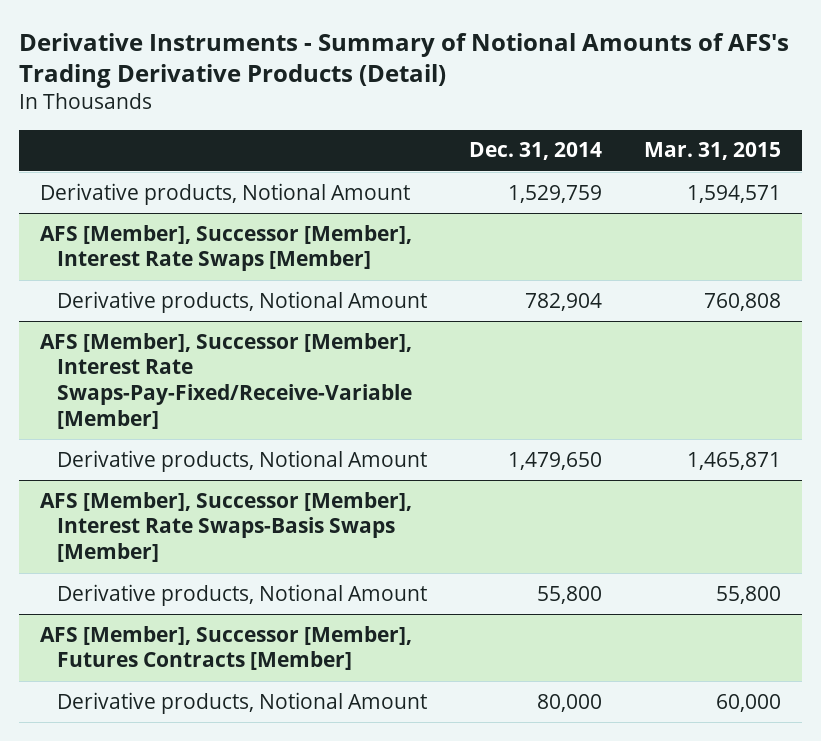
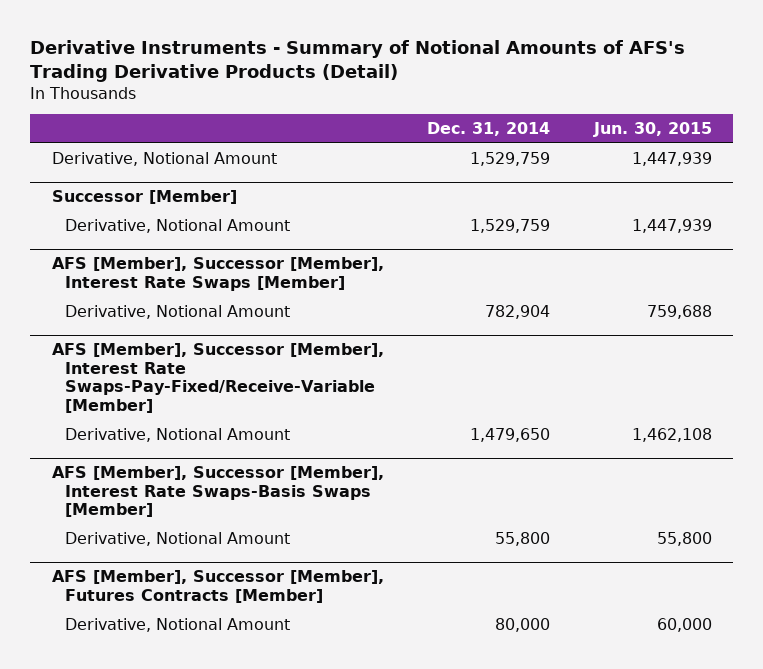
- | Dec. 31, 2014 | Mar. 31, 2015
+ | Dec. 31, 2014 | Jun. 30, 2015
- Derivative products, Notional Amount | 1,529,759 | 1,594,571
+ Derivative, Notional Amount | 1,529,759 | 1,447,939
+ Successor [Member]
+ Derivative, Notional Amount | 1,529,759 | 1,447,939
@ AFS [Member], Successor [Member], Interest Rate Swaps [Member]
- Derivative products, Notional Amount | 782,904 | 760,808
+ Derivative, Notional Amount | 782,904 | 759,688
@ AFS [Member], Successor [Member], Interest Rate Swaps-Pay-Fixed/Receive-Variable [Member]
- Derivative products, Notional Amount | 1,479,650 | 1,465,871
+ Derivative, Notional Amount | 1,479,650 | 1,462,108
@ AFS [Member], Successor [Member], Interest Rate Swaps-Basis Swaps [Member]
- Derivative products, Notional Amount | 55,800 | 55,800
+ Derivative, Notional Amount | 55,800 | 55,800
@ AFS [Member], Successor [Member], Futures Contracts [Member]
- Derivative products, Notional Amount | 80,000 | 60,000
+ Derivative, Notional Amount | 80,000 | 60,000

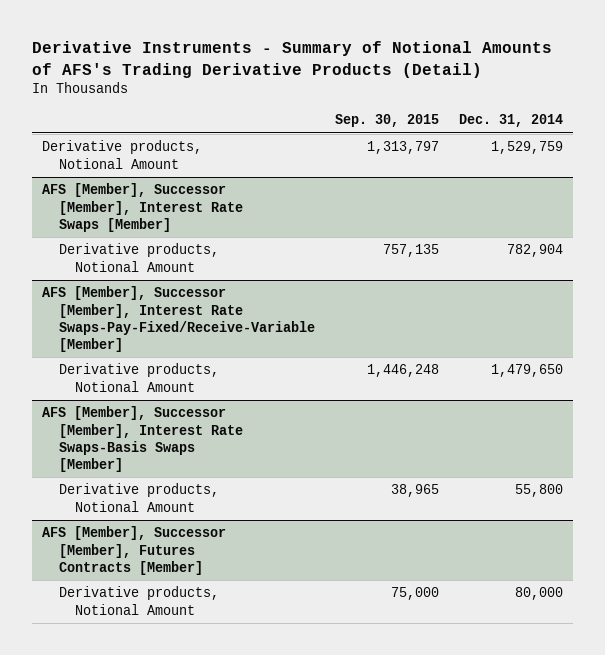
- | Dec. 31, 2014 | Jun. 30, 2015
+ | Sep. 30, 2015 | Dec. 31, 2014
- Derivative, Notional Amount | 1,529,759 | 1,447,939
- Successor [Member]
- Derivative, Notional Amount | 1,529,759 | 1,447,939
+ Derivative products, Notional Amount | 1,313,797 | 1,529,759
@ AFS [Member], Successor [Member], Interest Rate Swaps [Member]
- Derivative, Notional Amount | 782,904 | 759,688
+ Derivative products, Notional Amount | 757,135 | 782,904
@ AFS [Member], Successor [Member], Interest Rate Swaps-Pay-Fixed/Receive-Variable [Member]
- Derivative, Notional Amount | 1,479,650 | 1,462,108
+ Derivative products, Notional Amount | 1,446,248 | 1,479,650
@ AFS [Member], Successor [Member], Interest Rate Swaps-Basis Swaps [Member]
- Derivative, Notional Amount | 55,800 | 55,800
+ Derivative products, Notional Amount | 38,965 | 55,800
@ AFS [Member], Successor [Member], Futures Contracts [Member]
- Derivative, Notional Amount | 80,000 | 60,000
+ Derivative products, Notional Amount | 75,000 | 80,000

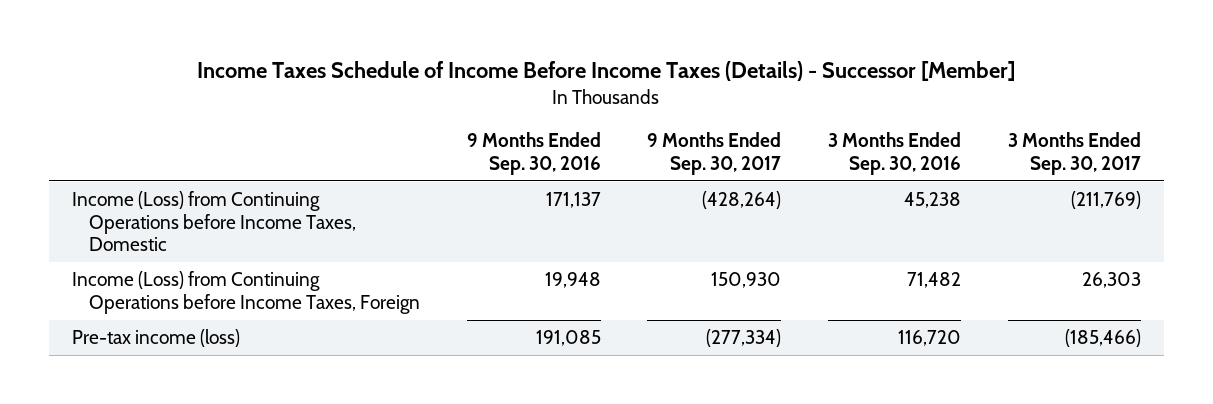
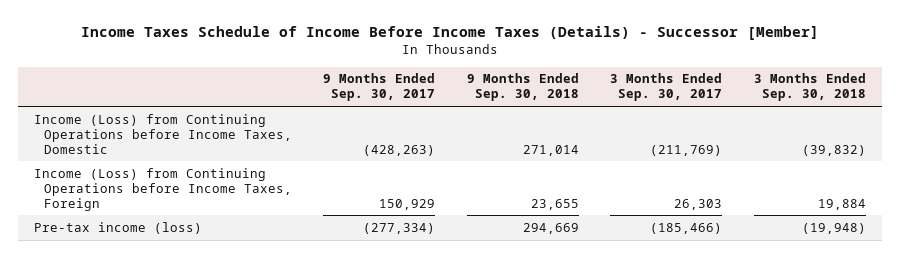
- | 9 Months Ended Sep. 30, 2016 | 9 Months Ended Sep. 30, 2017 | 3 Months Ended Sep. 30, 2016 | 3 Months Ended Sep. 30, 2017
+ | 9 Months Ended Sep. 30, 2017 | 9 Months Ended Sep. 30, 2018 | 3 Months Ended Sep. 30, 2017 | 3 Months Ended Sep. 30, 2018
- Income (Loss) from Continuing Operations before Income Taxes, Domestic | 171,137 | (428,264) | 45,238 | (211,769)
- Income (Loss) from Continuing Operations before Income Taxes, Foreign | 19,948 | 150,930 | 71,482 | 26,303
+ Income (Loss) from Continuing Operations before Income Taxes, Domestic | (428,263) | 271,014 | (211,769) | (39,832)
+ Income (Loss) from Continuing Operations before Income Taxes, Foreign | 150,929 | 23,655 | 26,303 | 19,884

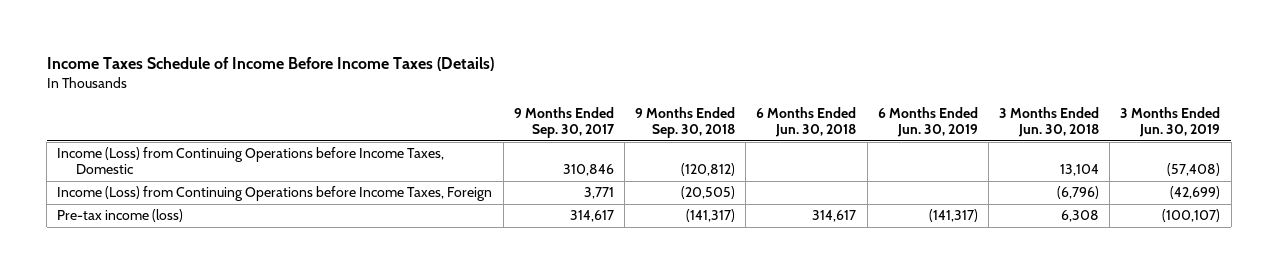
- Income Taxes Schedule of Income Before Income Taxes (Details) - Successor [Member]
+ Income Taxes Schedule of Income Before Income Taxes (Details)
- | 9 Months Ended Sep. 30, 2017 | 9 Months Ended Sep. 30, 2018 | 3 Months Ended Sep. 30, 2017 | 3 Months Ended Sep. 30, 2018
+ | 9 Months Ended Sep. 30, 2017 | 9 Months Ended Sep. 30, 2018 | 6 Months Ended Jun. 30, 2018 | 6 Months Ended Jun. 30, 2019 | 3 Months Ended Jun. 30, 2018 | 3 Months Ended Jun. 30, 2019
- Income (Loss) from Continuing Operations before Income Taxes, Domestic | (428,263) | 271,014 | (211,769) | (39,832)
- Income (Loss) from Continuing Operations before Income Taxes, Foreign | 150,929 | 23,655 | 26,303 | 19,884
- Pre-tax income (loss) | (277,334) | 294,669 | (185,466) | (19,948)
+ Income (Loss) from Continuing Operations before Income Taxes, Domestic | 310,846 | (120,812) | | | 13,104 | (57,408)
+ Income (Loss) from Continuing Operations before Income Taxes, Foreign | 3,771 | (20,505) | | | (6,796) | (42,699)
+ Pre-tax income (loss) | 314,617 | (141,317) | 314,617 | (141,317) | 6,308 | (100,107)

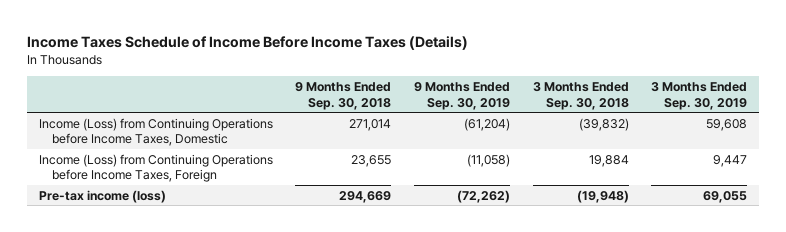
- | 9 Months Ended Sep. 30, 2017 | 9 Months Ended Sep. 30, 2018 | 6 Months Ended Jun. 30, 2018 | 6 Months Ended Jun. 30, 2019 | 3 Months Ended Jun. 30, 2018 | 3 Months Ended Jun. 30, 2019
+ | 9 Months Ended Sep. 30, 2018 | 9 Months Ended Sep. 30, 2019 | 3 Months Ended Sep. 30, 2018 | 3 Months Ended Sep. 30, 2019
- Income (Loss) from Continuing Operations before Income Taxes, Domestic | 310,846 | (120,812) | | | 13,104 | (57,408)
- Income (Loss) from Continuing Operations before Income Taxes, Foreign | 3,771 | (20,505) | | | (6,796) | (42,699)
- Pre-tax income (loss) | 314,617 | (141,317) | 314,617 | (141,317) | 6,308 | (100,107)
+ Income (Loss) from Continuing Operations before Income Taxes, Domestic | 271,014 | (61,204) | (39,832) | 59,608
+ Income (Loss) from Continuing Operations before Income Taxes, Foreign | 23,655 | (11,058) | 19,884 | 9,447
+ Pre-tax income (loss) | 294,669 | (72,262) | (19,948) | 69,055

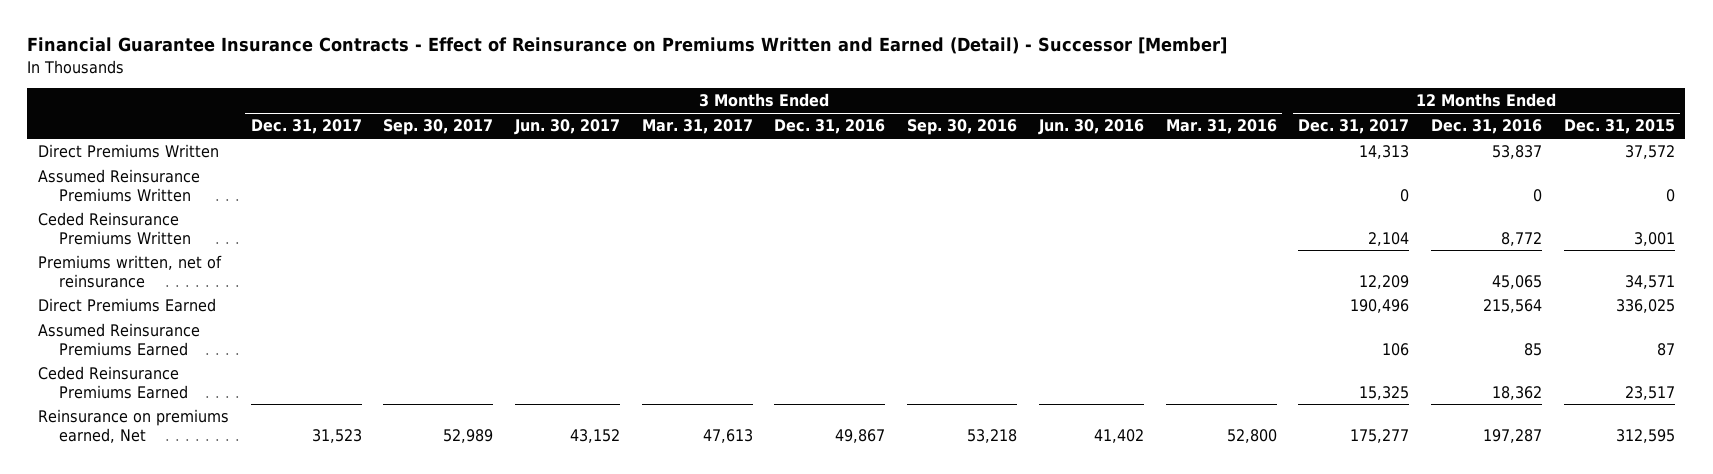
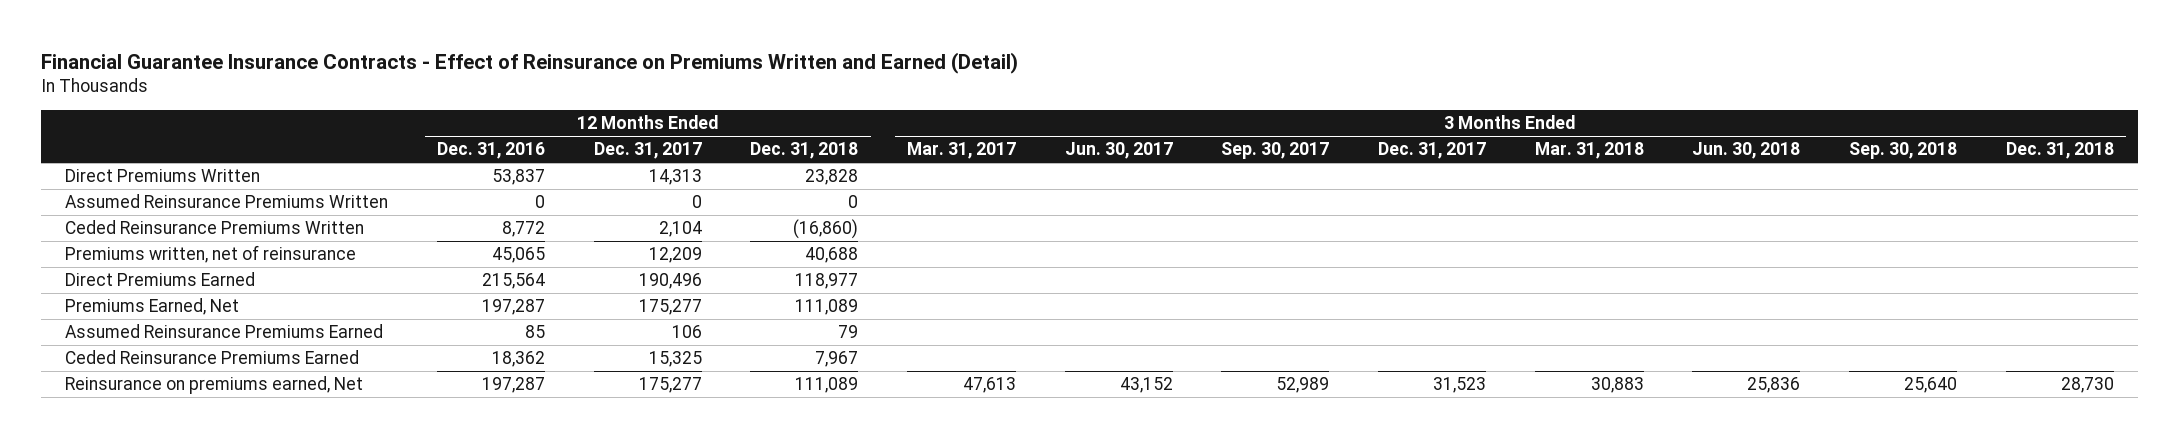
- Financial Guarantee Insurance Contracts - Effect of Reinsurance on Premiums Written and Earned (Detail) - Successor [Member]
+ Financial Guarantee Insurance Contracts - Effect of Reinsurance on Premiums Written and Earned (Detail)
- | 3 Months Ended Dec. 31, 2017 | 3 Months Ended Sep. 30, 2017 | 3 Months Ended Jun. 30, 2017 | 3 Months Ended Mar. 31, 2017 | 3 Months Ended Dec. 31, 2016 | 3 Months Ended Sep. 30, 2016 | 3 Months Ended Jun. 30, 2016 | 3 Months Ended Mar. 31, 2016 | 12 Months Ended Dec. 31, 2017 | 12 Months Ended Dec. 31, 2016 | 12 Months Ended Dec. 31, 2015
+ | 12 Months Ended Dec. 31, 2016 | 12 Months Ended Dec. 31, 2017 | 12 Months Ended Dec. 31, 2018 | 3 Months Ended Mar. 31, 2017 | 3 Months Ended Jun. 30, 2017 | 3 Months Ended Sep. 30, 2017 | 3 Months Ended Dec. 31, 2017 | 3 Months Ended Mar. 31, 2018 | 3 Months Ended Jun. 30, 2018 | 3 Months Ended Sep. 30, 2018 | 3 Months Ended Dec. 31, 2018
+ Premiums Earned, Net | 197,287 | 175,277 | 111,089 | | | | | | | |

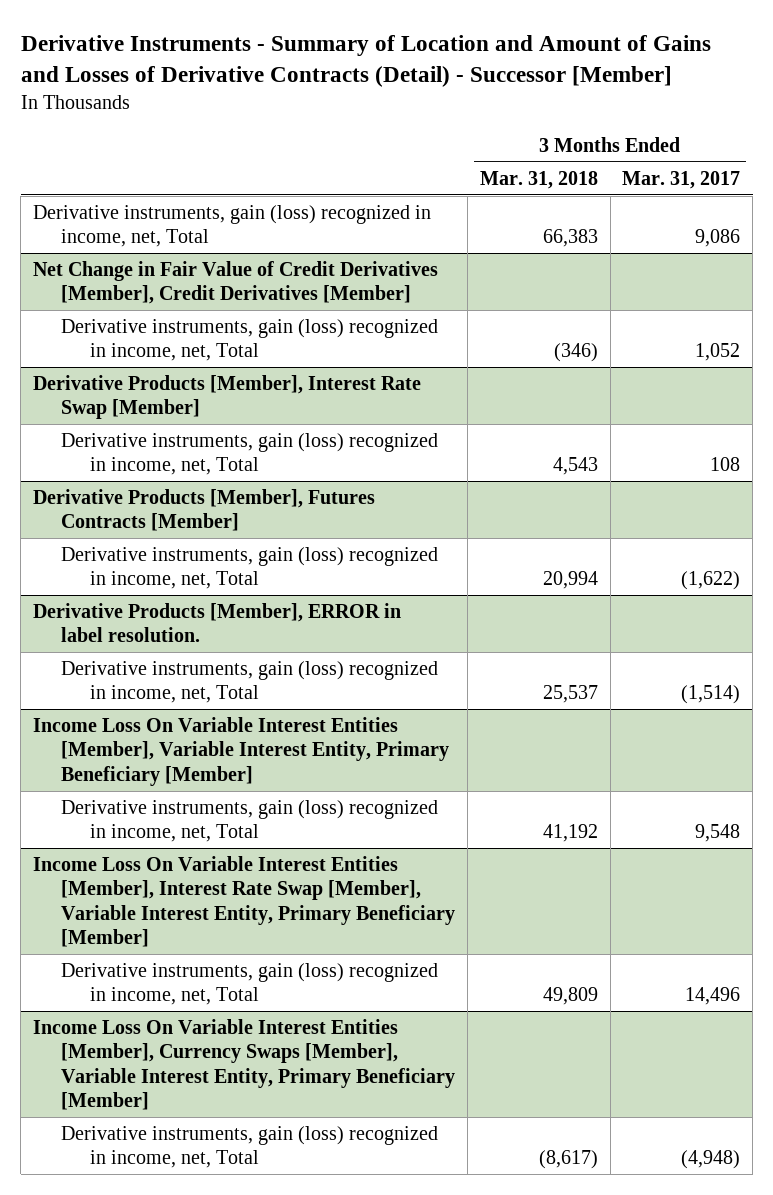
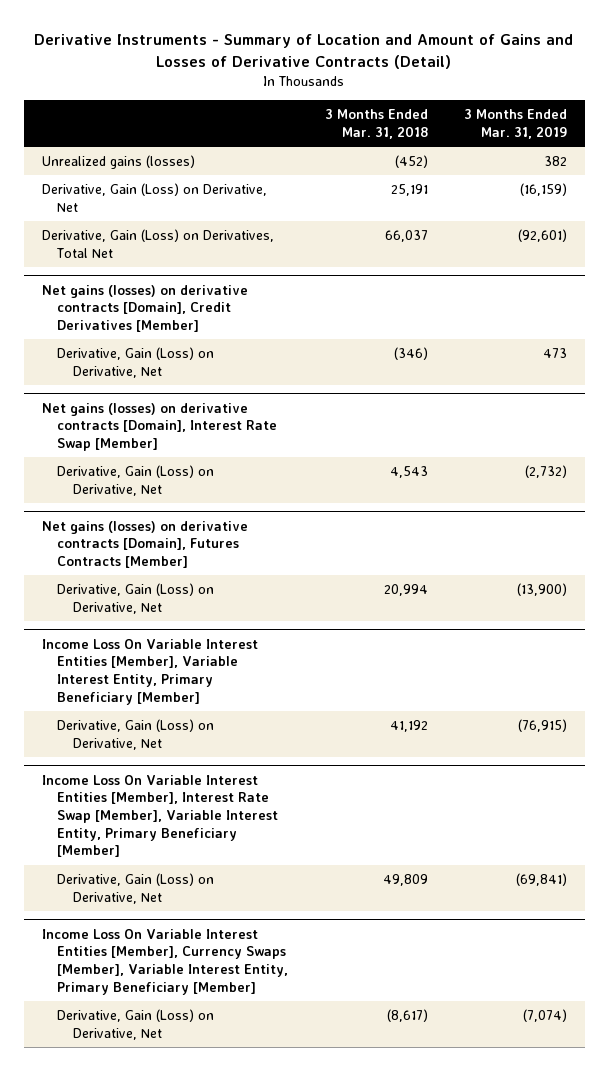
- Derivative Instruments - Summary of Location and Amount of Gains and Losses of Derivative Contracts (Detail) - Successor [Member]
+ Derivative Instruments - Summary of Location and Amount of Gains and Losses of Derivative Contracts (Detail)
- | 3 Months Ended Mar. 31, 2018 | 3 Months Ended Mar. 31, 2017
+ | 3 Months Ended Mar. 31, 2018 | 3 Months Ended Mar. 31, 2019
- Derivative instruments, gain (loss) recognized in income, net, Total | 66,383 | 9,086
- Net Change in Fair Value of Credit Derivatives [Member], Credit Derivatives [Member]
- Derivative instruments, gain (loss) recognized in income, net, Total | (346) | 1,052
- Derivative Products [Member], Interest Rate Swap [Member]
- Derivative instruments, gain (loss) recognized in income, net, Total | 4,543 | 108
- Derivative Products [Member], Futures Contracts [Member]
- Derivative instruments, gain (loss) recognized in income, net, Total | 20,994 | (1,622)
- Derivative Products [Member], ERROR in label resolution.
- Derivative instruments, gain (loss) recognized in income, net, Total | 25,537 | (1,514)
+ Unrealized gains (losses) | (452) | 382
+ Derivative, Gain (Loss) on Derivative, Net | 25,191 | (16,159)
+ Derivative, Gain (Loss) on Derivatives, Total Net | 66,037 | (92,601)
+ Net gains (losses) on derivative contracts [Domain], Credit Derivatives [Member]
+ Derivative, Gain (Loss) on Derivative, Net | (346) | 473
+ Net gains (losses) on derivative contracts [Domain], Interest Rate Swap [Member]
+ Derivative, Gain (Loss) on Derivative, Net | 4,543 | (2,732)
+ Net gains (losses) on derivative contracts [Domain], Futures Contracts [Member]
+ Derivative, Gain (Loss) on Derivative, Net | 20,994 | (13,900)
@ Income Loss On Variable Interest Entities [Member], Variable Interest Entity, Primary Beneficiary [Member]
- Derivative instruments, gain (loss) recognized in income, net, Total | 41,192 | 9,548
+ Derivative, Gain (Loss) on Derivative, Net | 41,192 | (76,915)
@ Income Loss On Variable Interest Entities [Member], Interest Rate Swap [Member], Variable Interest Entity, Primary Beneficiary [Member]
- Derivative instruments, gain (loss) recognized in income, net, Total | 49,809 | 14,496
+ Derivative, Gain (Loss) on Derivative, Net | 49,809 | (69,841)
@ Income Loss On Variable Interest Entities [Member], Currency Swaps [Member], Variable Interest Entity, Primary Beneficiary [Member]
- Derivative instruments, gain (loss) recognized in income, net, Total | (8,617) | (4,948)
+ Derivative, Gain (Loss) on Derivative, Net | (8,617) | (7,074)

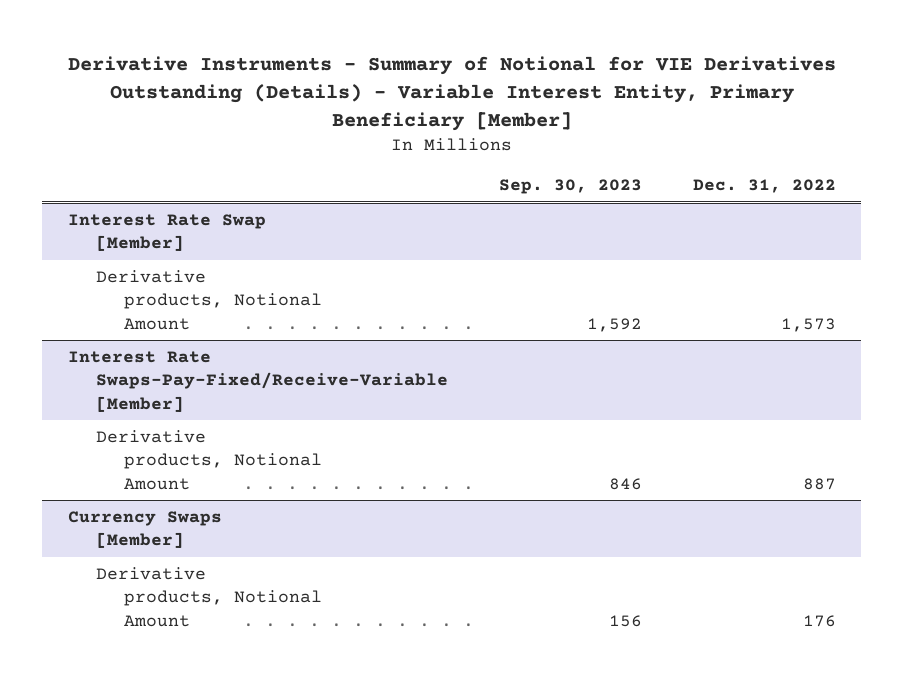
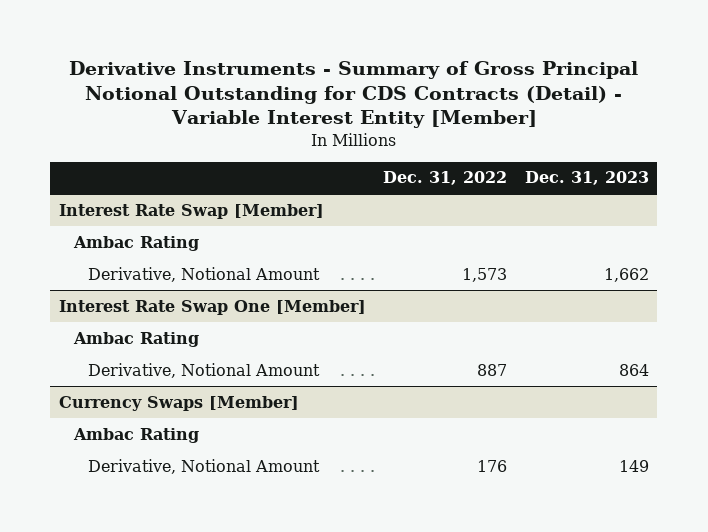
- Derivative Instruments - Summary of Notional for VIE Derivatives Outstanding (Details) - Variable Interest Entity, Primary Beneficiary [Member]
+ Derivative Instruments - Summary of Gross Principal Notional Outstanding for CDS Contracts (Detail) - Variable Interest Entity [Member]
- | Sep. 30, 2023 | Dec. 31, 2022
+ | Dec. 31, 2022 | Dec. 31, 2023
@ Interest Rate Swap [Member]
- Derivative products, Notional Amount | 1,592 | 1,573
- Interest Rate Swaps-Pay-Fixed/Receive-Variable [Member]
- Derivative products, Notional Amount | 846 | 887
@ Interest Rate Swap [Member]
+ Ambac Rating
+ Derivative, Notional Amount | 1,573 | 1,662
+ Interest Rate Swap One [Member]
+ Ambac Rating
+ Derivative, Notional Amount | 887 | 864
@ Currency Swaps [Member]
- Derivative products, Notional Amount | 156 | 176
+ Ambac Rating
+ Derivative, Notional Amount | 176 | 149

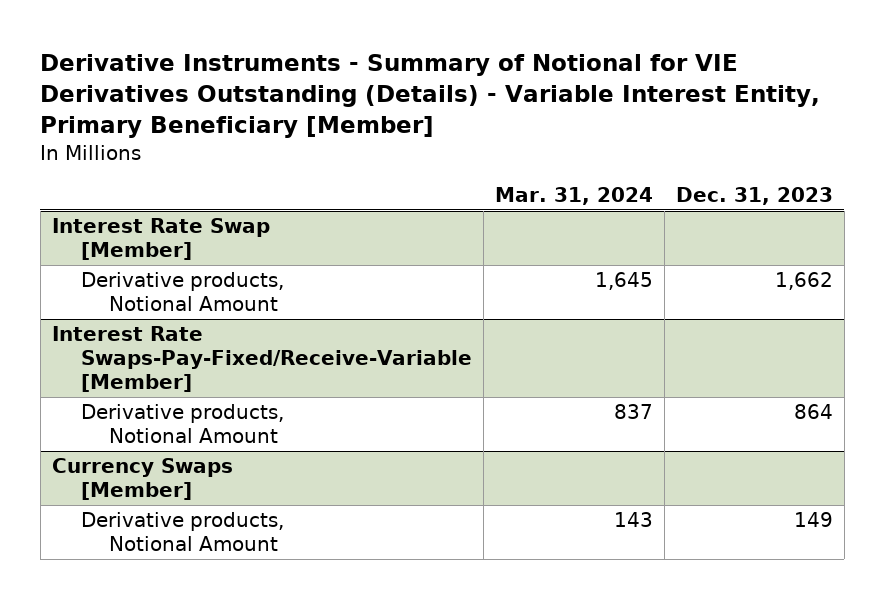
- Derivative Instruments - Summary of Gross Principal Notional Outstanding for CDS Contracts (Detail) - Variable Interest Entity [Member]
+ Derivative Instruments - Summary of Notional for VIE Derivatives Outstanding (Details) - Variable Interest Entity, Primary Beneficiary [Member]
- | Dec. 31, 2022 | Dec. 31, 2023
+ | Mar. 31, 2024 | Dec. 31, 2023
@ Interest Rate Swap [Member]
- Ambac Rating
- Derivative, Notional Amount | 1,573 | 1,662
- Interest Rate Swap One [Member]
- Ambac Rating
- Derivative, Notional Amount | 887 | 864
@ Interest Rate Swap [Member]
+ Derivative products, Notional Amount | 1,645 | 1,662
+ Interest Rate Swaps-Pay-Fixed/Receive-Variable [Member]
+ Derivative products, Notional Amount | 837 | 864
@ Currency Swaps [Member]
- Ambac Rating
- Derivative, Notional Amount | 176 | 149
+ Derivative products, Notional Amount | 143 | 149

